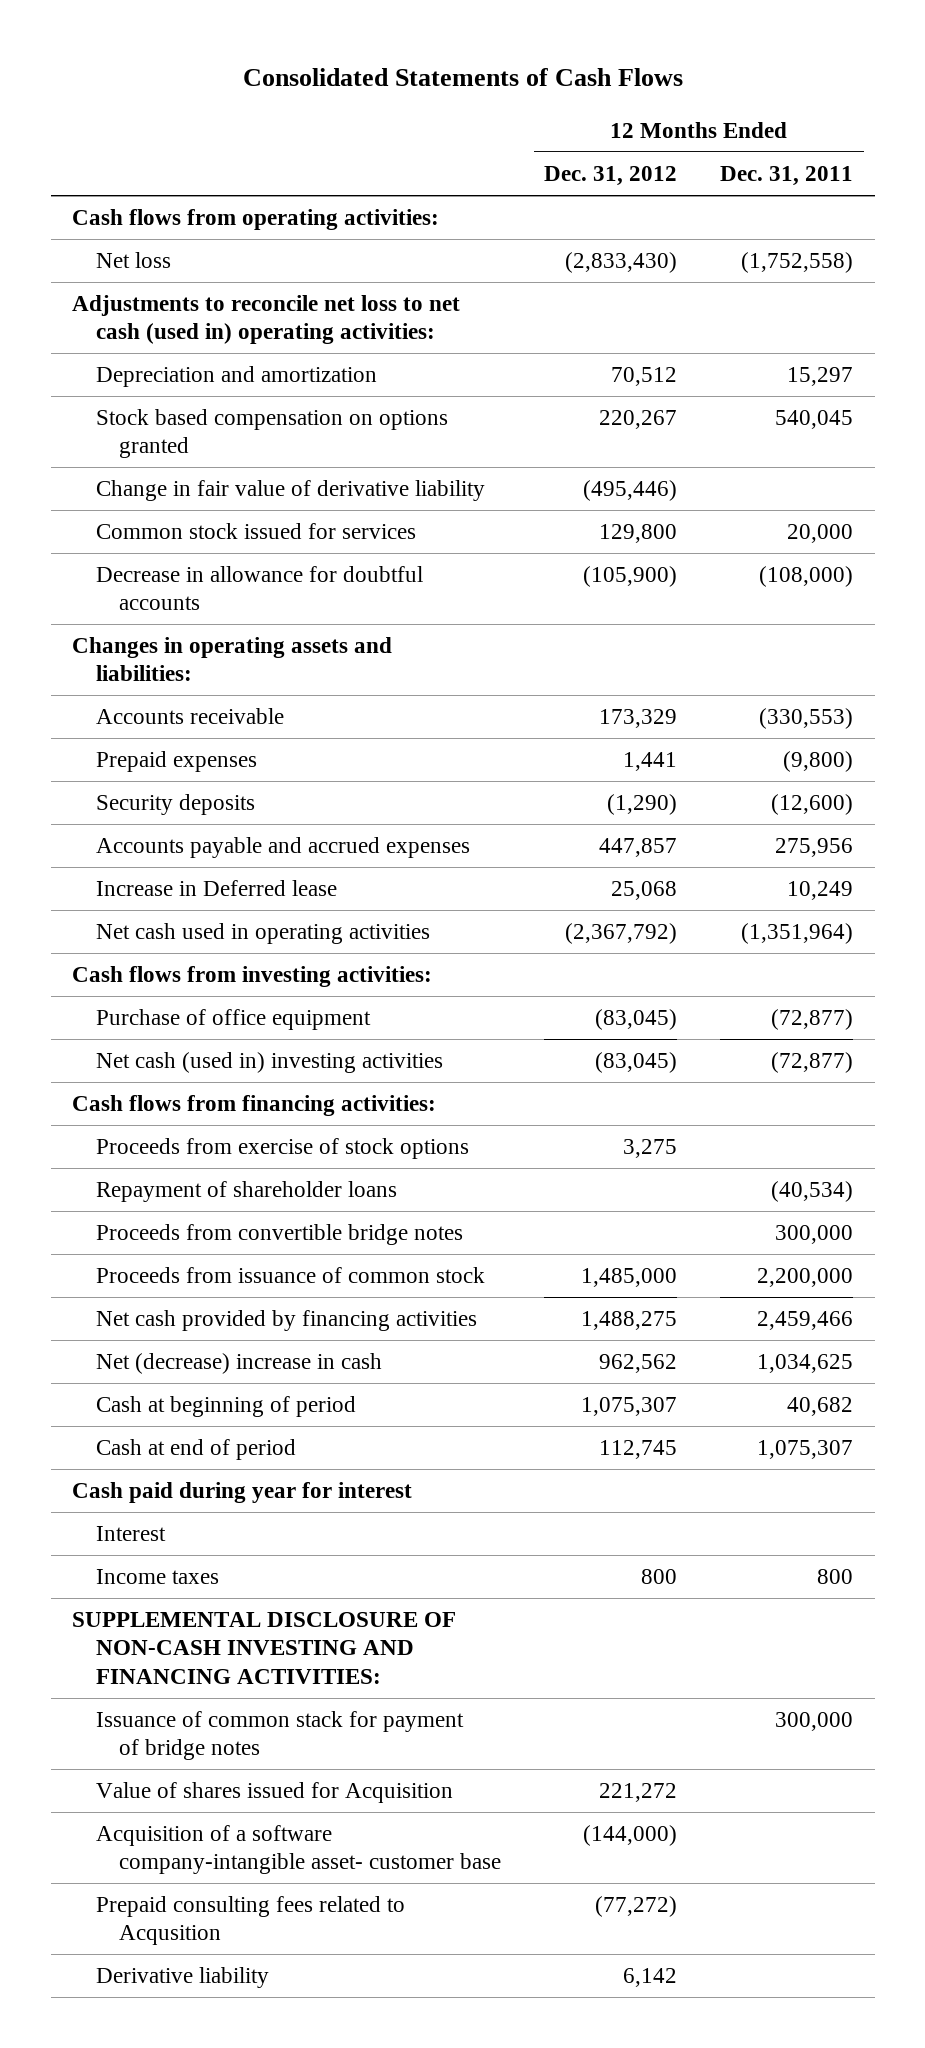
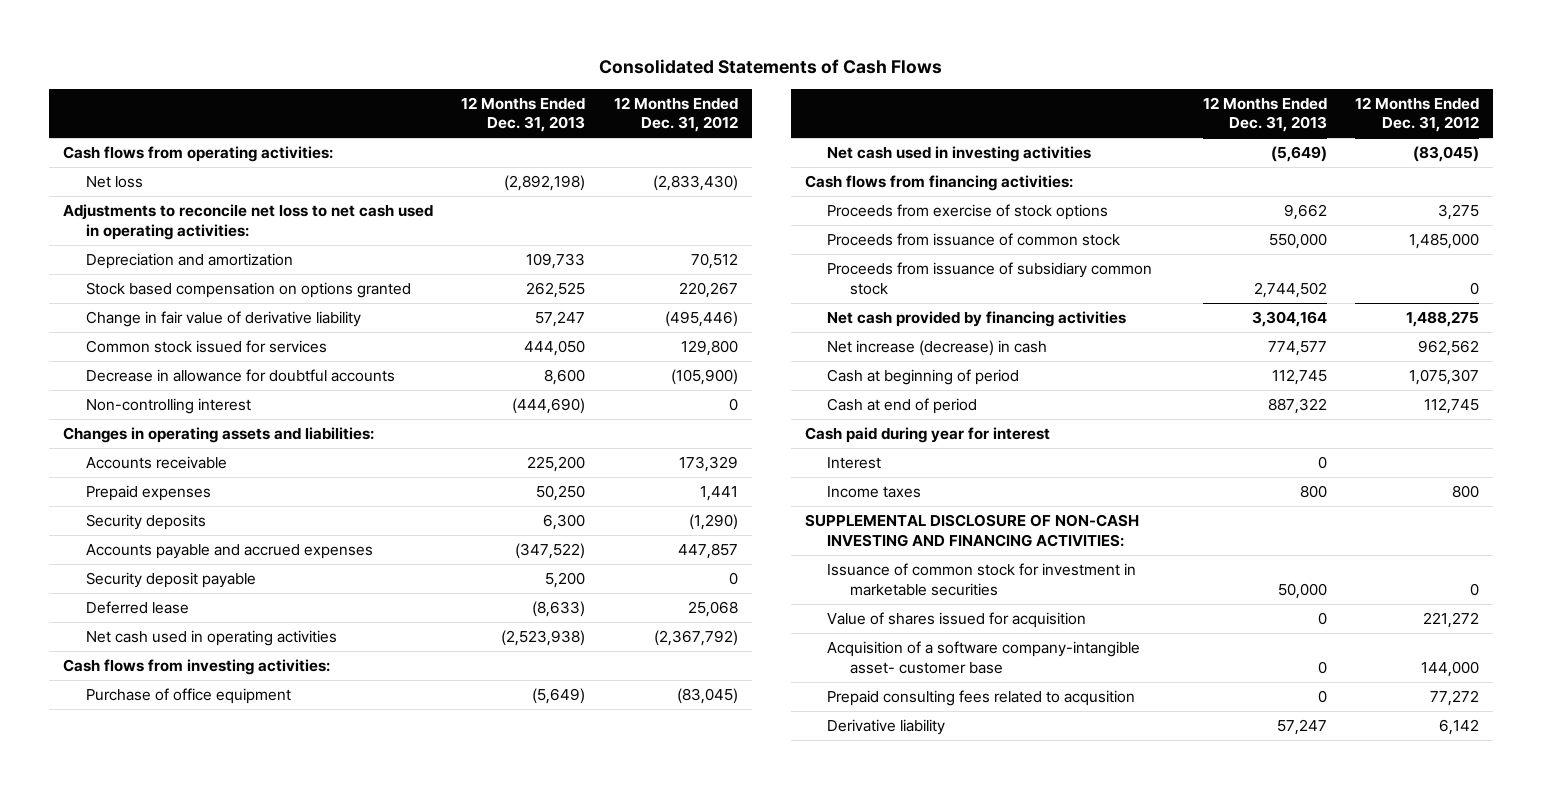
- | 12 Months Ended Dec. 31, 2012 | 12 Months Ended Dec. 31, 2011
+ | 12 Months Ended Dec. 31, 2013 | 12 Months Ended Dec. 31, 2012
- Adjustments to reconcile net loss to net cash (used in) operating activities:
+ Adjustments to reconcile net loss to net cash used in operating activities:
+ Non-controlling interest | (444,690) | 0
- Increase in Deferred lease | 25,068 | 10,249
+ Security deposit payable | 5,200 | 0
+ Deferred lease | (8,633) | 25,068
- Net cash (used in) investing activities | (83,045) | (72,877)
+ Net cash used in investing activities | (5,649) | (83,045)
- Repayment of shareholder loans | | (40,534)
- Proceeds from convertible bridge notes | | 300,000
+ Proceeds from issuance of subsidiary common stock | 2,744,502 | 0
- Net (decrease) increase in cash | 962,562 | 1,034,625
+ Net increase (decrease) in cash | 774,577 | 962,562
- Issuance of common stack for payment of bridge notes | | 300,000
- Value of shares issued for Acquisition | 221,272 |
- Acquisition of a software company-intangible asset- customer base | (144,000) |
- Prepaid consulting fees related to Acqusition | (77,272) |
+ Issuance of common stock for investment in marketable securities | 50,000 | 0
+ Value of shares issued for acquisition | 0 | 221,272
+ Acquisition of a software company-intangible asset- customer base | 0 | 144,000
+ Prepaid consulting fees related to acqusition | 0 | 77,272

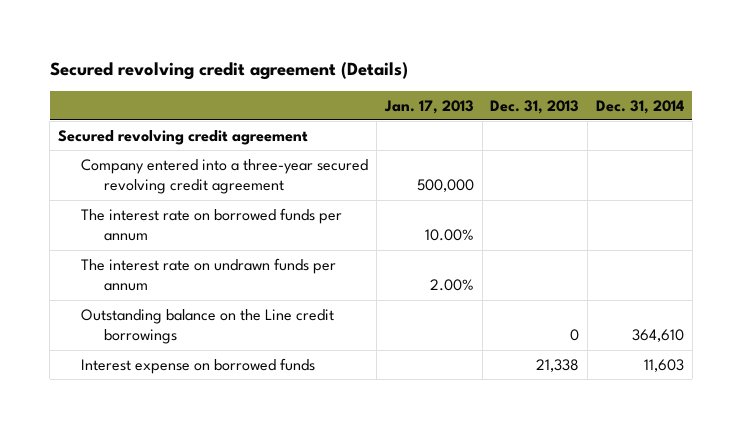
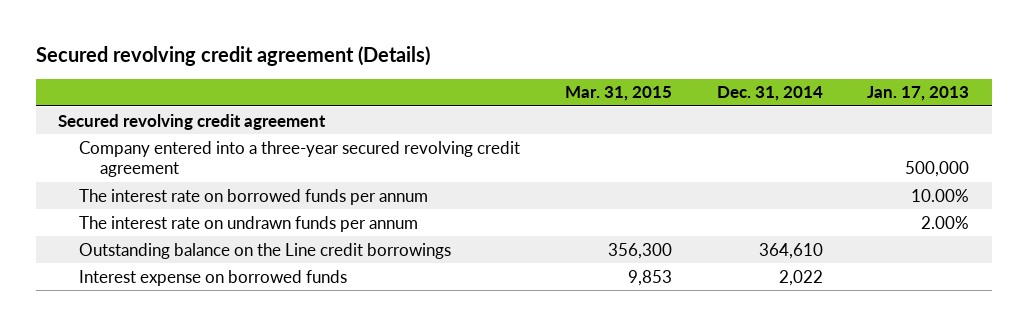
- | Jan. 17, 2013 | Dec. 31, 2013 | Dec. 31, 2014
+ | Mar. 31, 2015 | Dec. 31, 2014 | Jan. 17, 2013
- Interest expense on borrowed funds | | 21,338 | 11,603
+ Interest expense on borrowed funds | 9,853 | 2,022 |

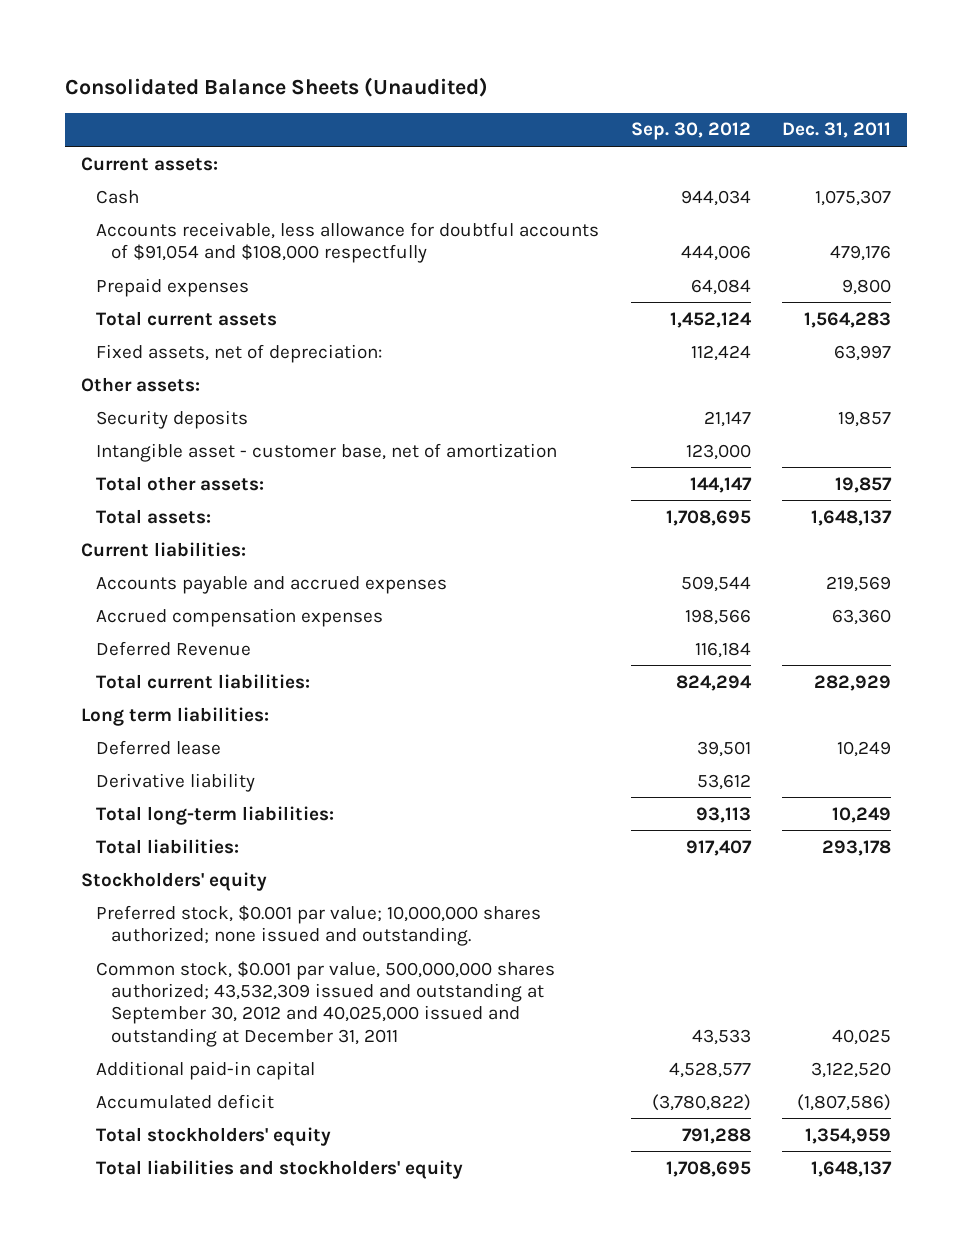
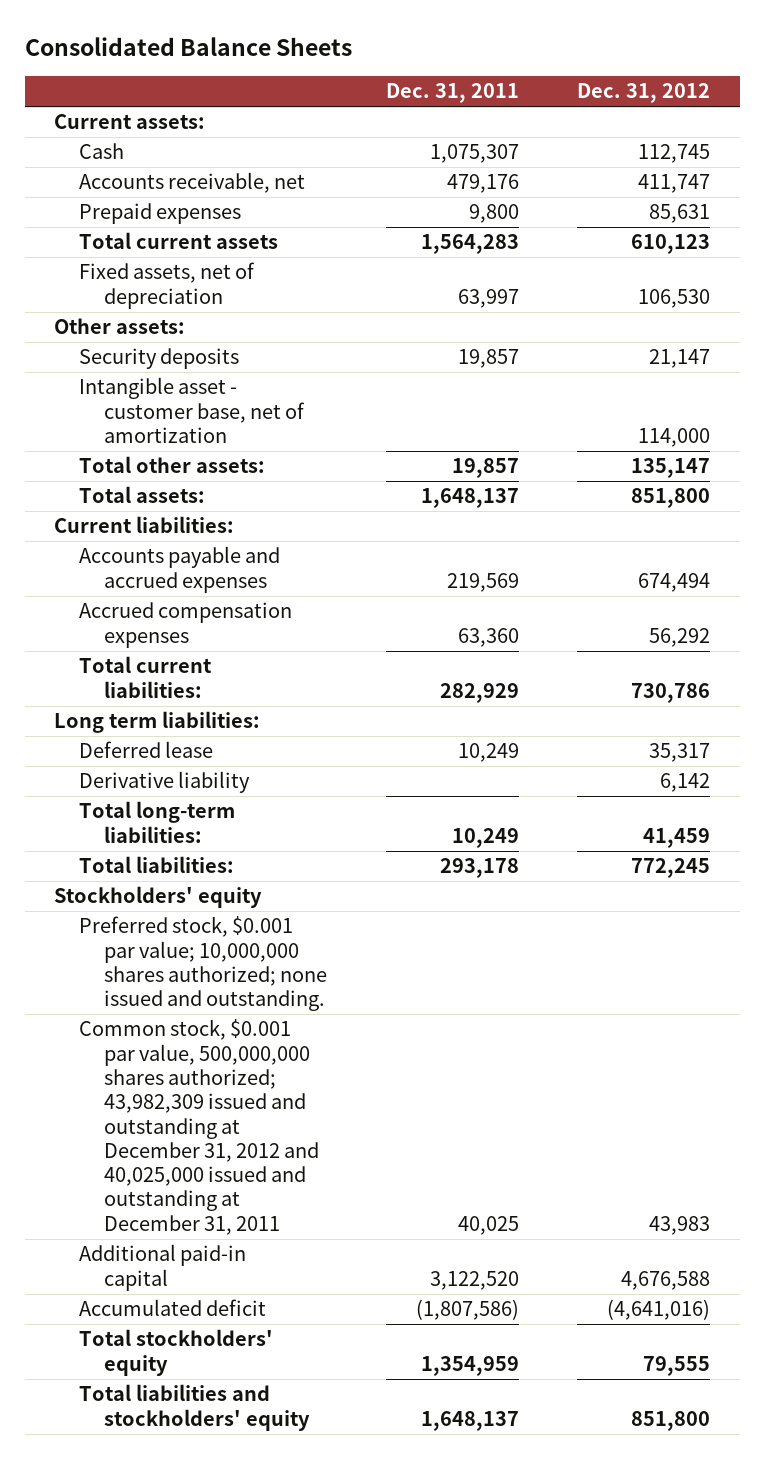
- Consolidated Balance Sheets (Unaudited)
+ Consolidated Balance Sheets
- | Sep. 30, 2012 | Dec. 31, 2011
+ | Dec. 31, 2011 | Dec. 31, 2012
- Accounts receivable, less allowance for doubtful accounts of $91,054 and $108,000 respectfully | 444,006 | 479,176
+ Accounts receivable, net | 479,176 | 411,747
- Fixed assets, net of depreciation: | 112,424 | 63,997
+ Fixed assets, net of depreciation | 63,997 | 106,530
- Deferred Revenue | 116,184 |
- Common stock, $0.001 par value, 500,000,000 shares authorized; 43,532,309 issued and outstanding at September 30, 2012 and 40,025,000 issued and outstanding at December 31, 2011 | 43,533 | 40,025
+ Common stock, $0.001 par value, 500,000,000 shares authorized; 43,982,309 issued and outstanding at December 31, 2012 and 40,025,000 issued and outstanding at December 31, 2011 | 40,025 | 43,983

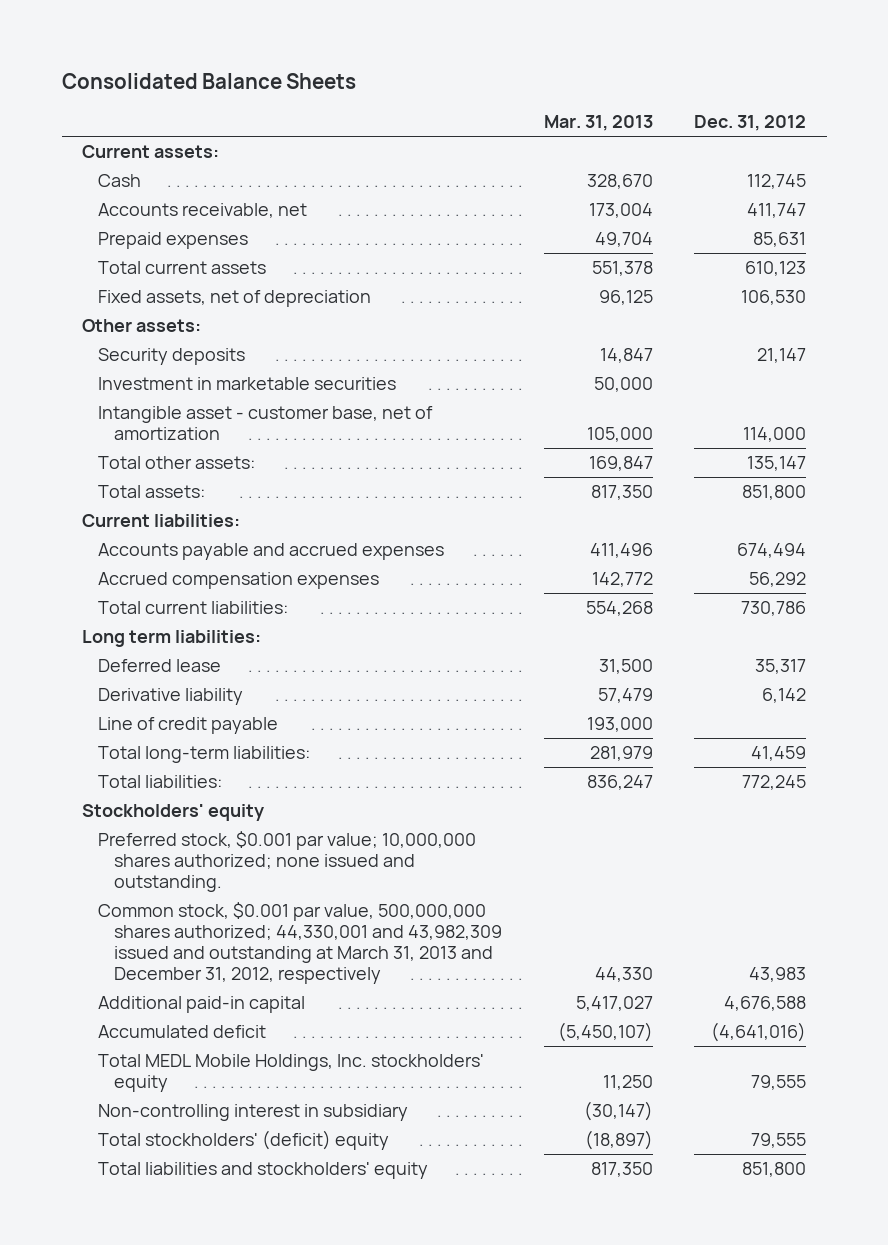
- | Dec. 31, 2011 | Dec. 31, 2012
+ | Mar. 31, 2013 | Dec. 31, 2012
+ Investment in marketable securities | 50,000 |
+ Line of credit payable | 193,000 |
- Common stock, $0.001 par value, 500,000,000 shares authorized; 43,982,309 issued and outstanding at December 31, 2012 and 40,025,000 issued and outstanding at December 31, 2011 | 40,025 | 43,983
+ Common stock, $0.001 par value, 500,000,000 shares authorized; 44,330,001 and 43,982,309 issued and outstanding at March 31, 2013 and December 31, 2012, respectively | 44,330 | 43,983
- Total stockholders' equity | 1,354,959 | 79,555
+ Total MEDL Mobile Holdings, Inc. stockholders' equity | 11,250 | 79,555
+ Non-controlling interest in subsidiary | (30,147) |
+ Total stockholders' (deficit) equity | (18,897) | 79,555

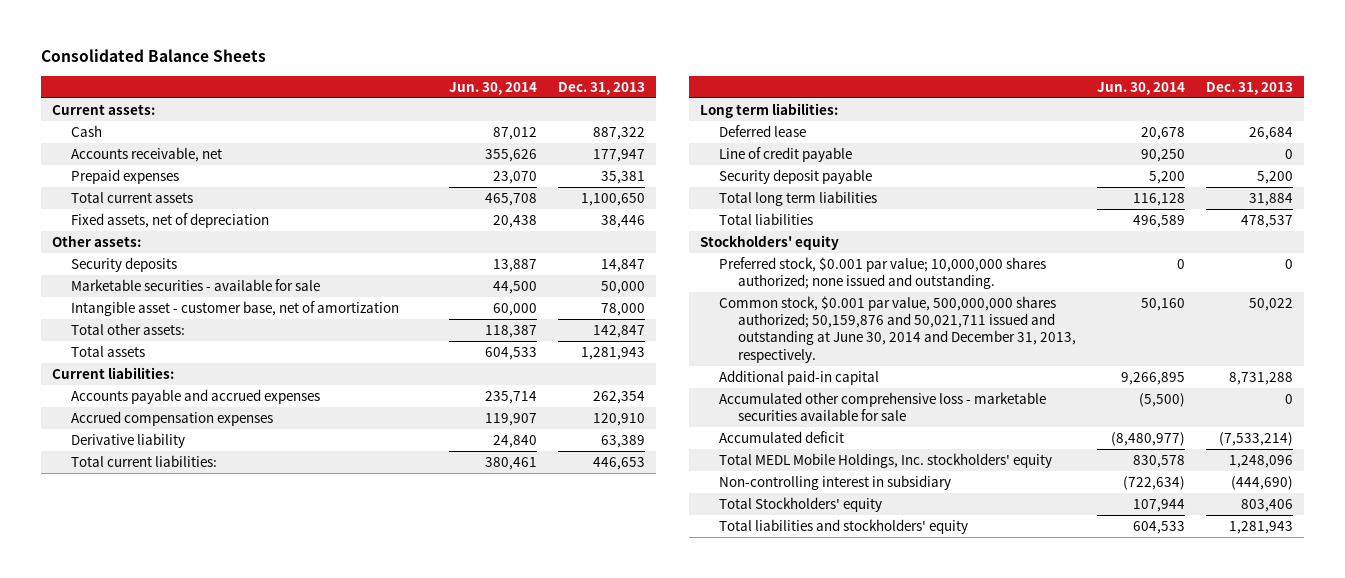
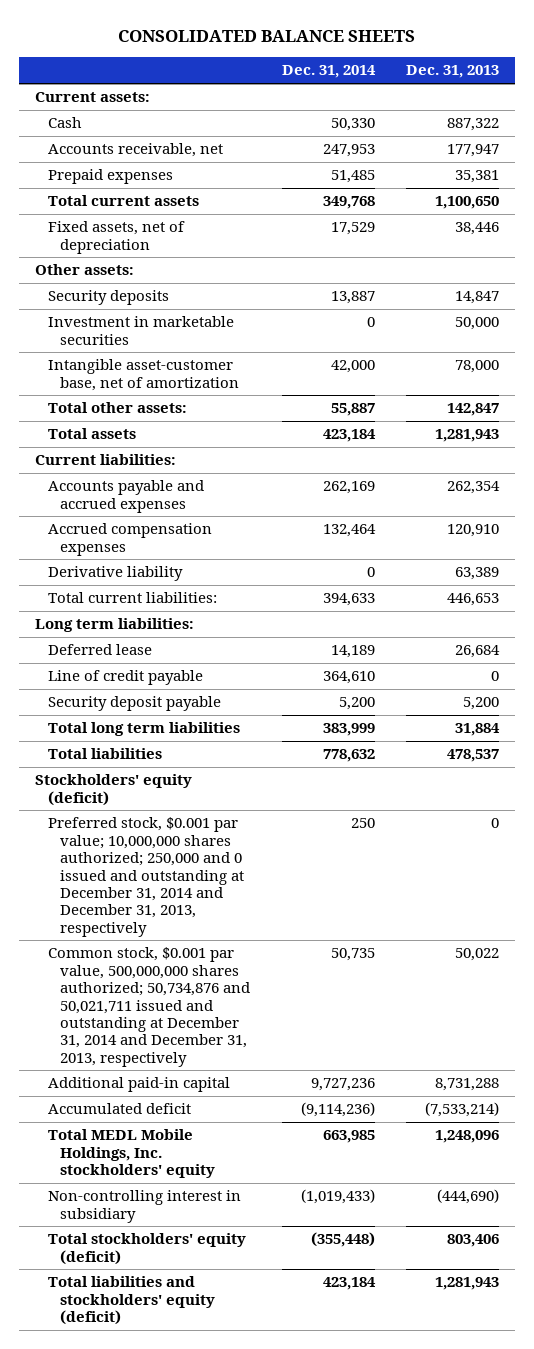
- Consolidated Balance Sheets
+ CONSOLIDATED BALANCE SHEETS
- | Jun. 30, 2014 | Dec. 31, 2013
+ | Dec. 31, 2014 | Dec. 31, 2013
- Marketable securities - available for sale | 44,500 | 50,000
- Intangible asset - customer base, net of amortization | 60,000 | 78,000
+ Investment in marketable securities | 0 | 50,000
+ Intangible asset-customer base, net of amortization | 42,000 | 78,000
- Stockholders' equity
- Preferred stock, $0.001 par value; 10,000,000 shares authorized; none issued and outstanding. | 0 | 0
- Common stock, $0.001 par value, 500,000,000 shares authorized; 50,159,876 and 50,021,711 issued and outstanding at June 30, 2014 and December 31, 2013, respectively. | 50,160 | 50,022
+ Stockholders' equity (deficit)
+ Preferred stock, $0.001 par value; 10,000,000 shares authorized; 250,000 and 0 issued and outstanding at December 31, 2014 and December 31, 2013, respectively | 250 | 0
+ Common stock, $0.001 par value, 500,000,000 shares authorized; 50,734,876 and 50,021,711 issued and outstanding at December 31, 2014 and December 31, 2013, respectively | 50,735 | 50,022
- Accumulated other comprehensive loss - marketable securities available for sale | (5,500) | 0
- Total Stockholders' equity | 107,944 | 803,406
- Total liabilities and stockholders' equity | 604,533 | 1,281,943
+ Total stockholders' equity (deficit) | (355,448) | 803,406
+ Total liabilities and stockholders' equity (deficit) | 423,184 | 1,281,943

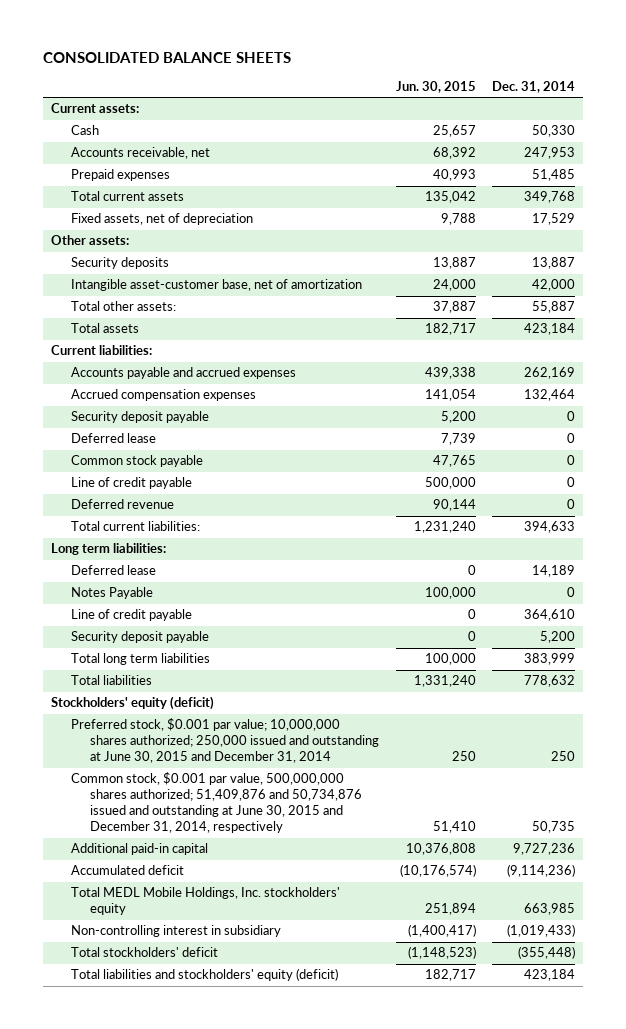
- | Dec. 31, 2014 | Dec. 31, 2013
+ | Jun. 30, 2015 | Dec. 31, 2014
- Investment in marketable securities | 0 | 50,000
- Derivative liability | 0 | 63,389
+ Security deposit payable | 5,200 | 0
+ Deferred lease | 7,739 | 0
+ Common stock payable | 47,765 | 0
+ Line of credit payable | 500,000 | 0
+ Deferred revenue | 90,144 | 0
+ Notes Payable | 100,000 | 0
- Preferred stock, $0.001 par value; 10,000,000 shares authorized; 250,000 and 0 issued and outstanding at December 31, 2014 and December 31, 2013, respectively | 250 | 0
- Common stock, $0.001 par value, 500,000,000 shares authorized; 50,734,876 and 50,021,711 issued and outstanding at December 31, 2014 and December 31, 2013, respectively | 50,735 | 50,022
+ Preferred stock, $0.001 par value; 10,000,000 shares authorized; 250,000 issued and outstanding at June 30, 2015 and December 31, 2014 | 250 | 250
+ Common stock, $0.001 par value, 500,000,000 shares authorized; 51,409,876 and 50,734,876 issued and outstanding at June 30, 2015 and December 31, 2014, respectively | 51,410 | 50,735
- Total stockholders' equity (deficit) | (355,448) | 803,406
+ Total stockholders' deficit | (1,148,523) | (355,448)

